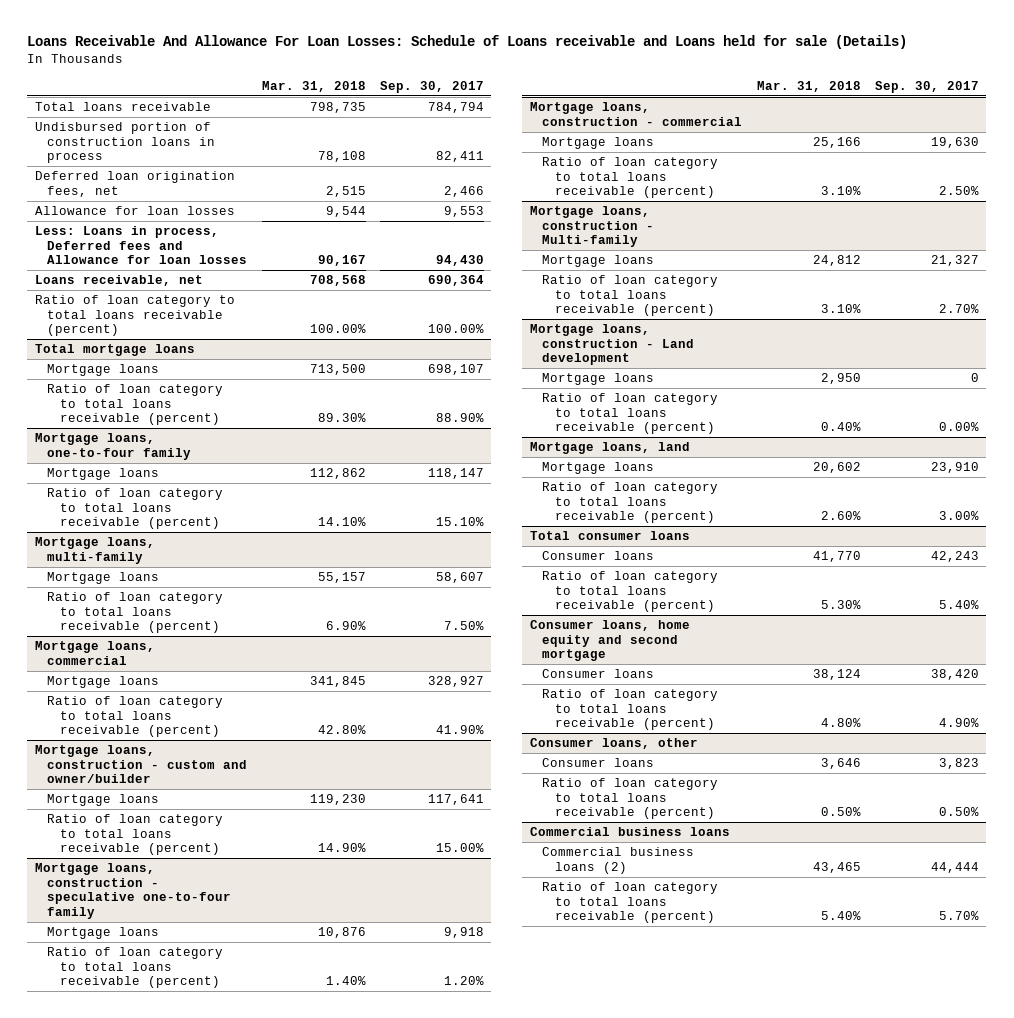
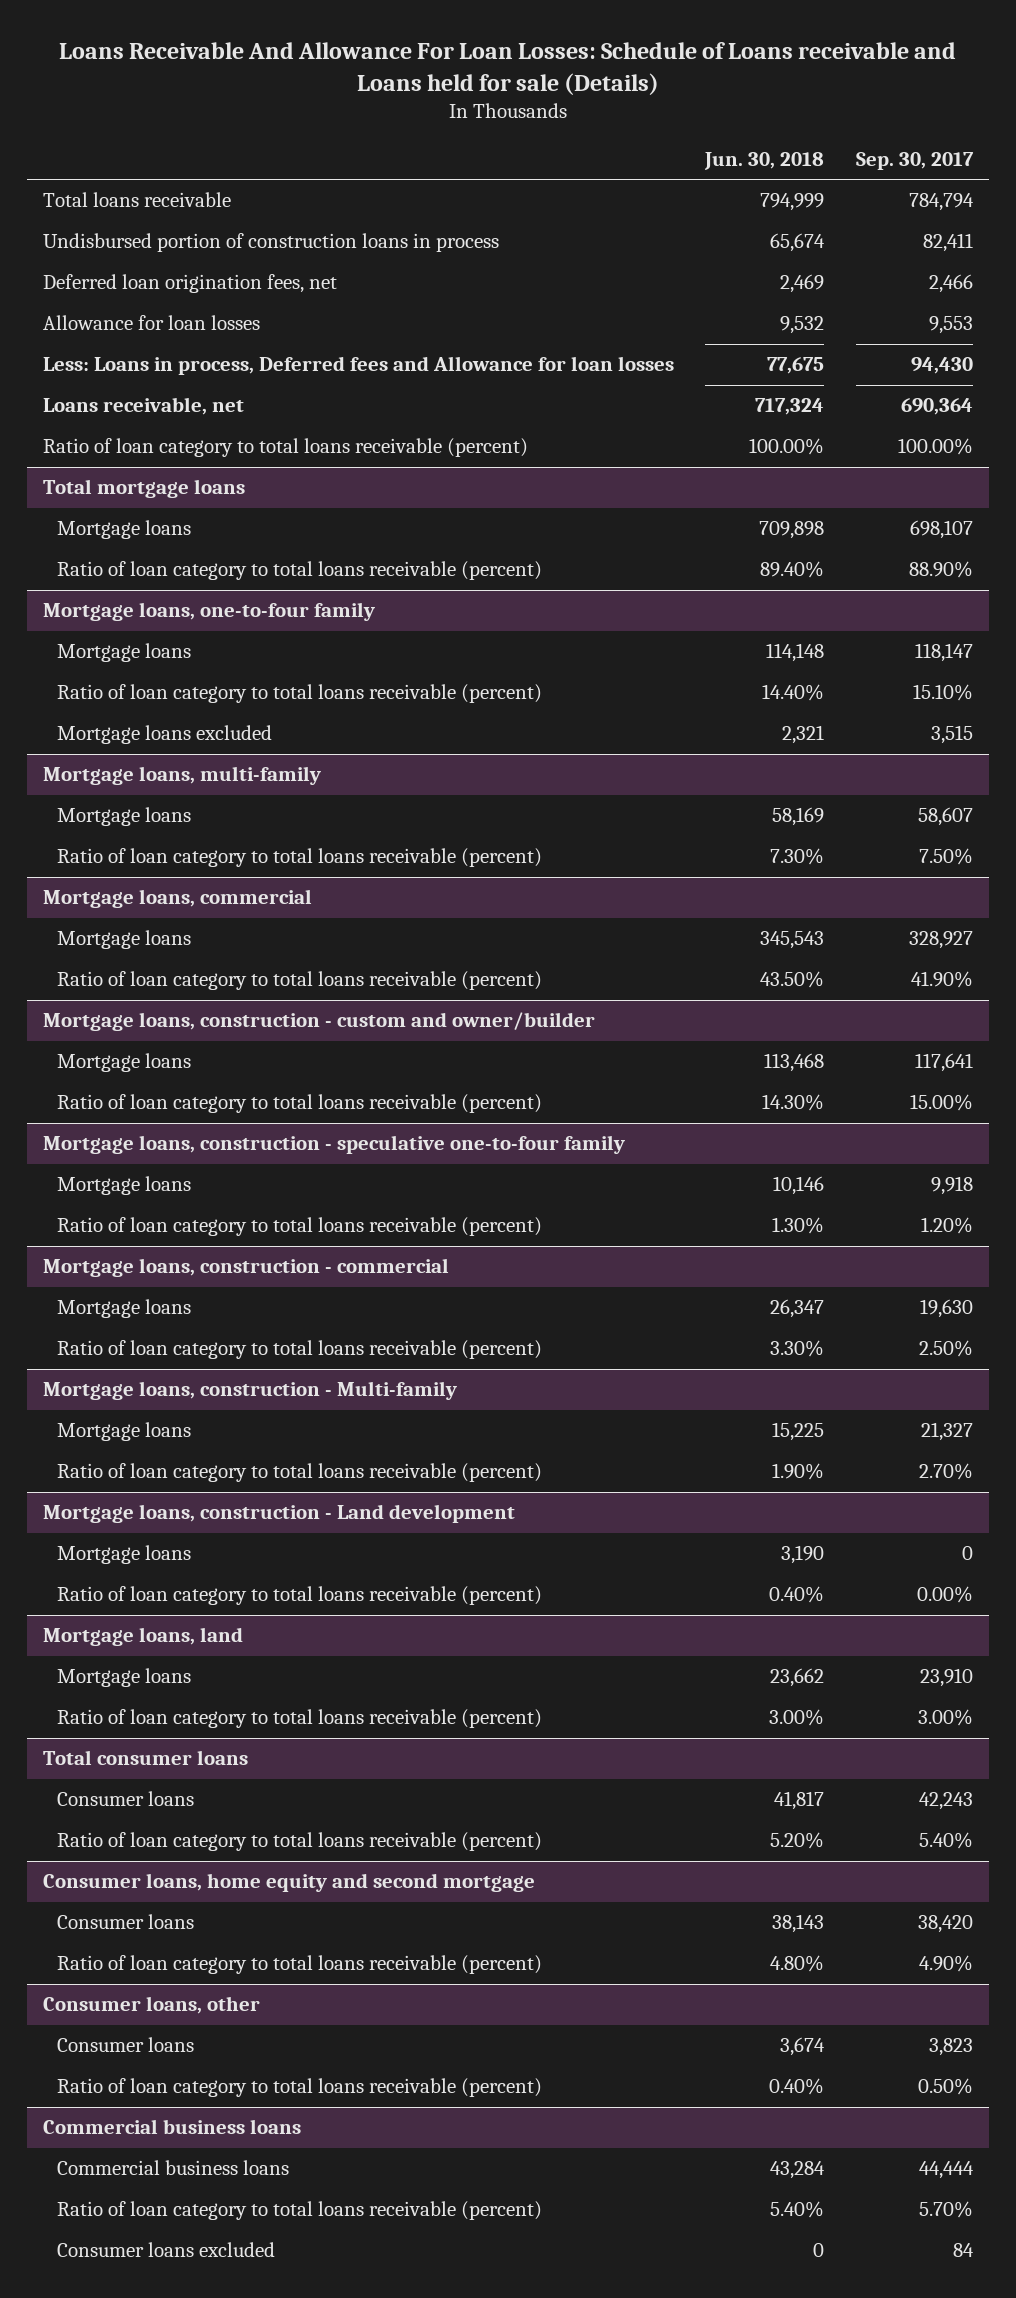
- | Mar. 31, 2018 | Sep. 30, 2017
+ | Jun. 30, 2018 | Sep. 30, 2017
@ Mortgage loans, one-to-four family
+ Mortgage loans excluded | 2,321 | 3,515
@ Commercial business loans
- Commercial business loans (2) | 43,465 | 44,444
+ Commercial business loans | 43,284 | 44,444
+ Consumer loans excluded | 0 | 84

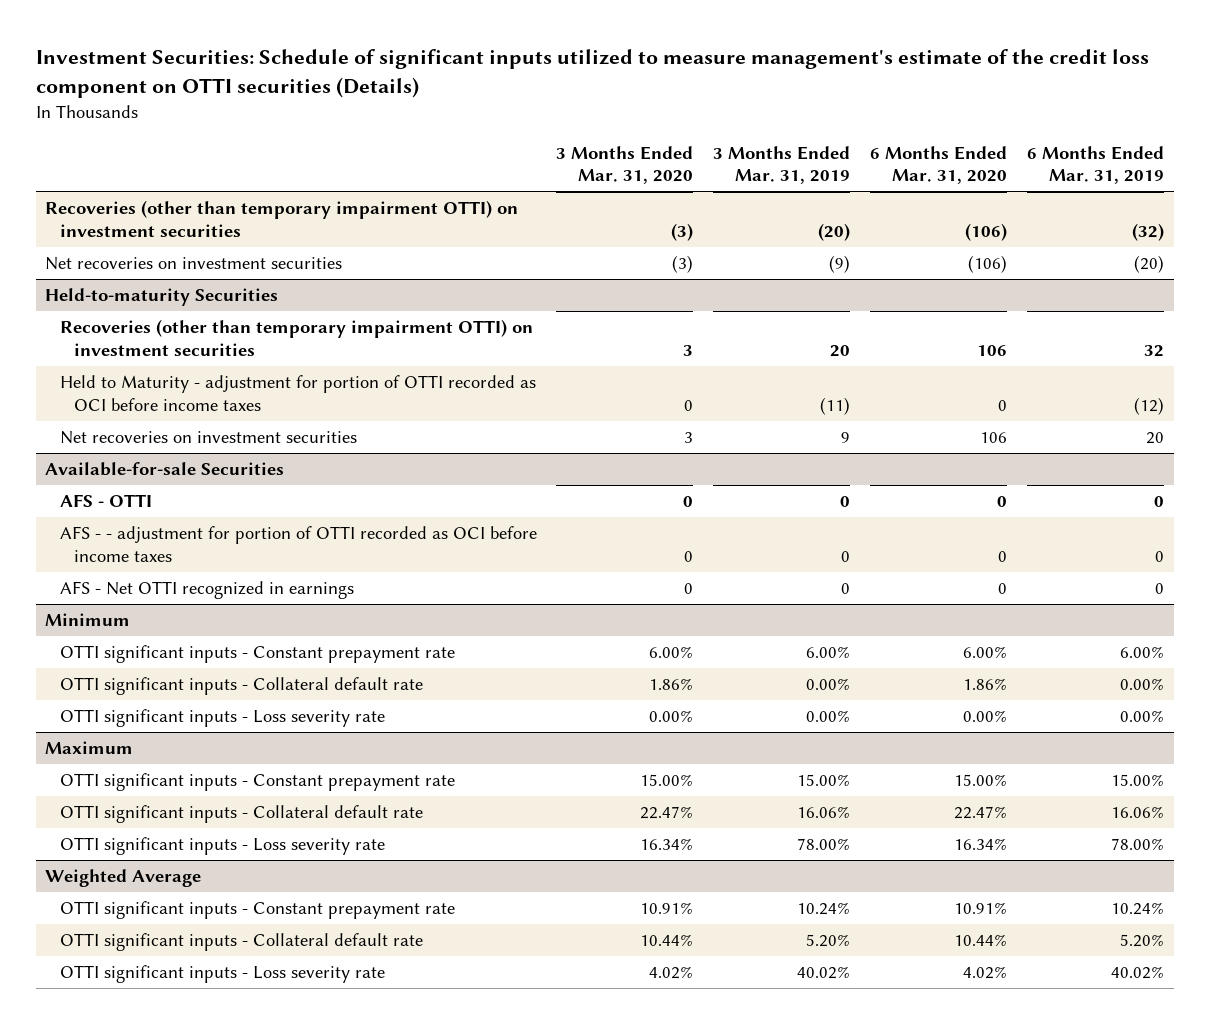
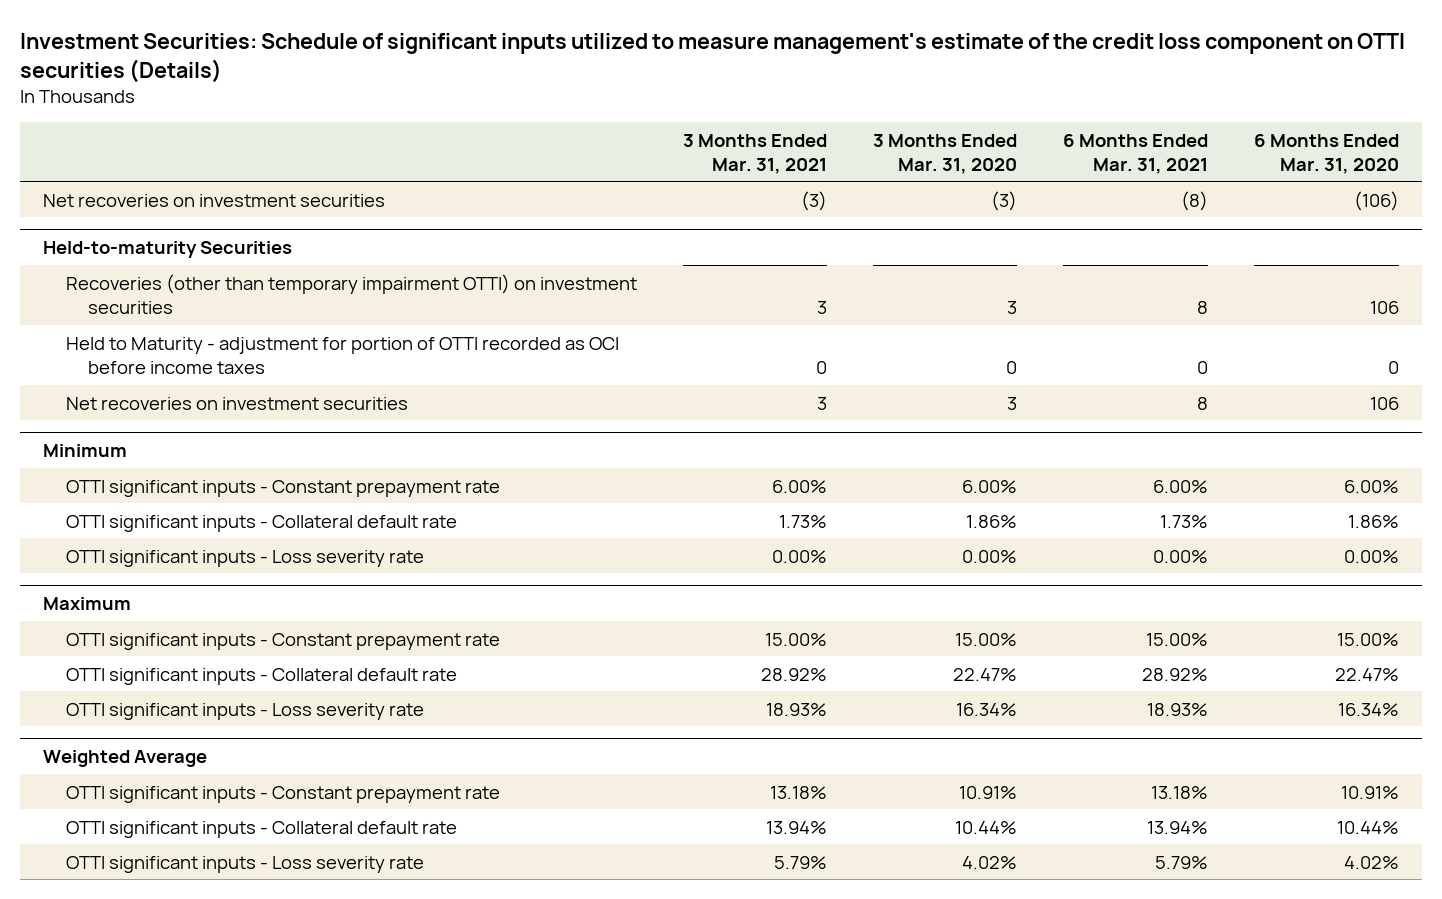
- | 3 Months Ended Mar. 31, 2020 | 3 Months Ended Mar. 31, 2019 | 6 Months Ended Mar. 31, 2020 | 6 Months Ended Mar. 31, 2019
+ | 3 Months Ended Mar. 31, 2021 | 3 Months Ended Mar. 31, 2020 | 6 Months Ended Mar. 31, 2021 | 6 Months Ended Mar. 31, 2020
- Recoveries (other than temporary impairment OTTI) on investment securities | (3) | (20) | (106) | (32)
- Available-for-sale Securities
- AFS - OTTI | 0 | 0 | 0 | 0
- AFS - - adjustment for portion of OTTI recorded as OCI before income taxes | 0 | 0 | 0 | 0
- AFS - Net OTTI recognized in earnings | 0 | 0 | 0 | 0

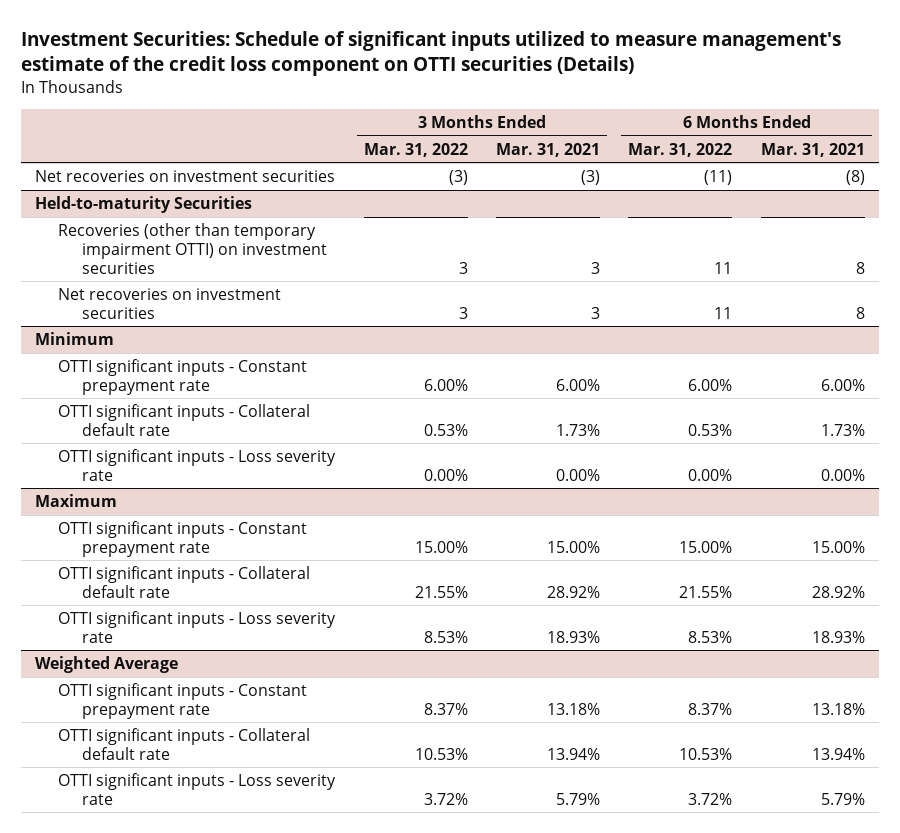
- | 3 Months Ended Mar. 31, 2021 | 3 Months Ended Mar. 31, 2020 | 6 Months Ended Mar. 31, 2021 | 6 Months Ended Mar. 31, 2020
+ | 3 Months Ended Mar. 31, 2022 | 3 Months Ended Mar. 31, 2021 | 6 Months Ended Mar. 31, 2022 | 6 Months Ended Mar. 31, 2021
@ Held-to-maturity Securities
- Held to Maturity - adjustment for portion of OTTI recorded as OCI before income taxes | 0 | 0 | 0 | 0

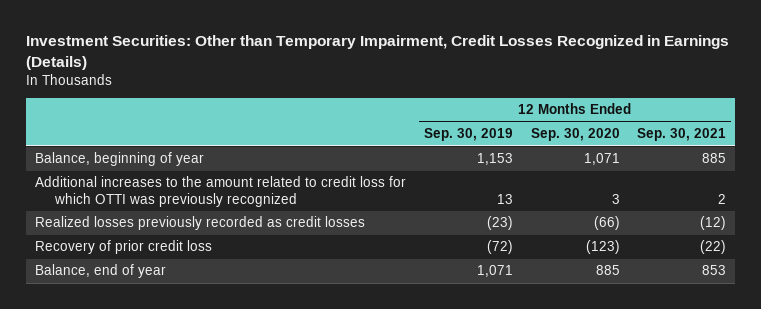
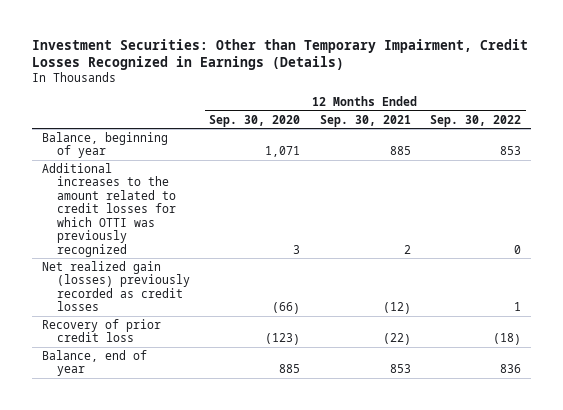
- | 12 Months Ended Sep. 30, 2019 | 12 Months Ended Sep. 30, 2020 | 12 Months Ended Sep. 30, 2021
+ | 12 Months Ended Sep. 30, 2020 | 12 Months Ended Sep. 30, 2021 | 12 Months Ended Sep. 30, 2022
- Additional increases to the amount related to credit loss for which OTTI was previously recognized | 13 | 3 | 2
- Realized losses previously recorded as credit losses | (23) | (66) | (12)
+ Additional increases to the amount related to credit losses for which OTTI was previously recognized | 3 | 2 | 0
+ Net realized gain (losses) previously recorded as credit losses | (66) | (12) | 1

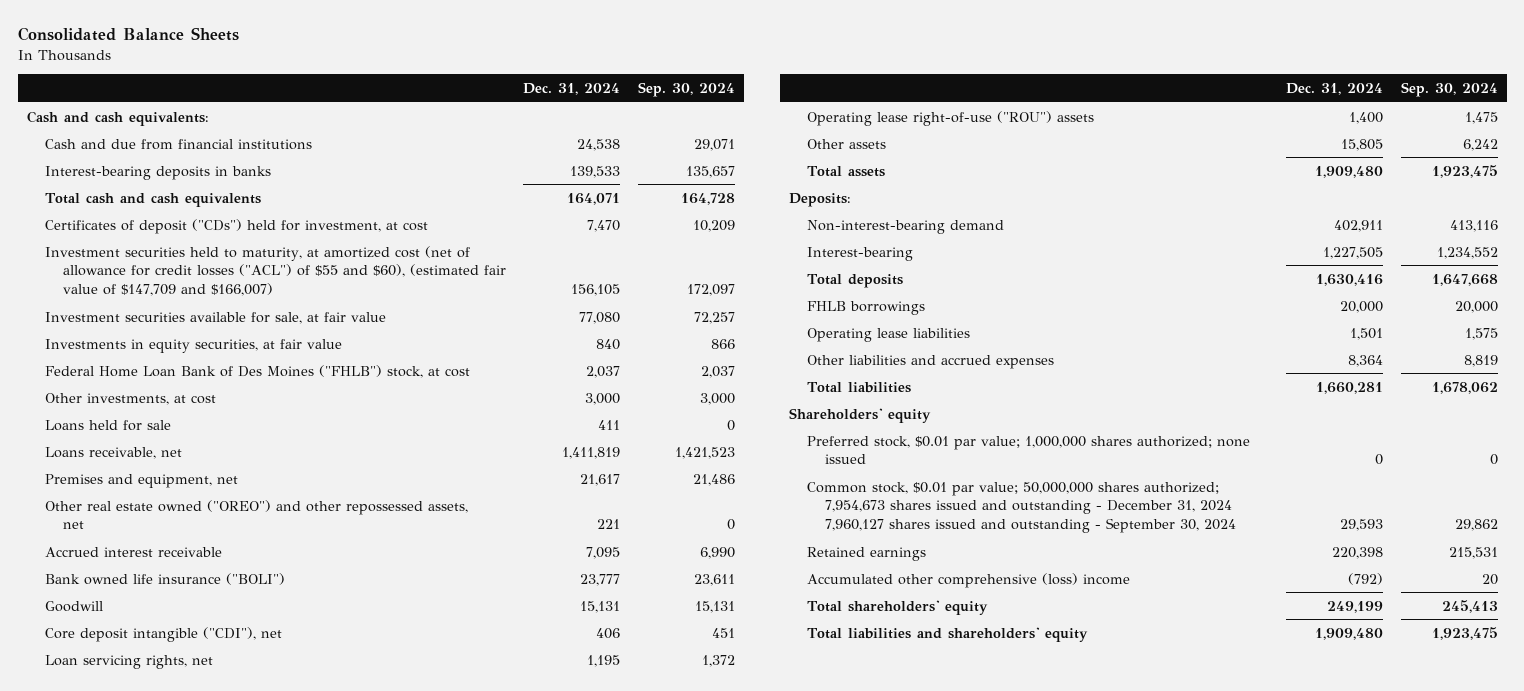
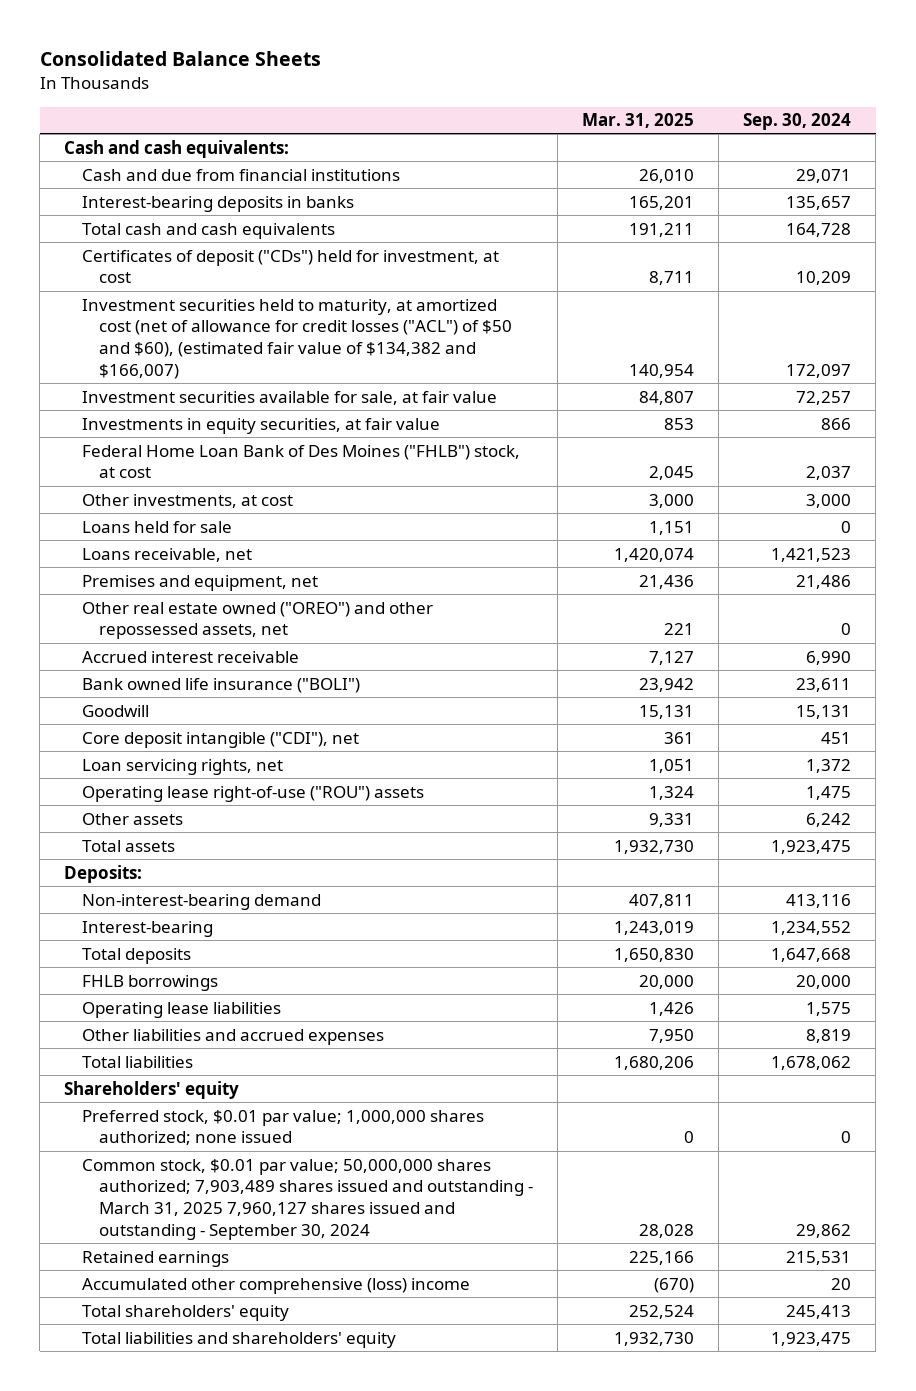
- | Dec. 31, 2024 | Sep. 30, 2024
+ | Mar. 31, 2025 | Sep. 30, 2024
- Investment securities held to maturity, at amortized cost (net of allowance for credit losses ("ACL") of $55 and $60), (estimated fair value of $147,709 and $166,007) | 156,105 | 172,097
+ Investment securities held to maturity, at amortized cost (net of allowance for credit losses ("ACL") of $50 and $60), (estimated fair value of $134,382 and $166,007) | 140,954 | 172,097
- Common stock, $0.01 par value; 50,000,000 shares authorized; 7,954,673 shares issued and outstanding - December 31, 2024 7,960,127 shares issued and outstanding - September 30, 2024 | 29,593 | 29,862
+ Common stock, $0.01 par value; 50,000,000 shares authorized; 7,903,489 shares issued and outstanding - March 31, 2025 7,960,127 shares issued and outstanding - September 30, 2024 | 28,028 | 29,862

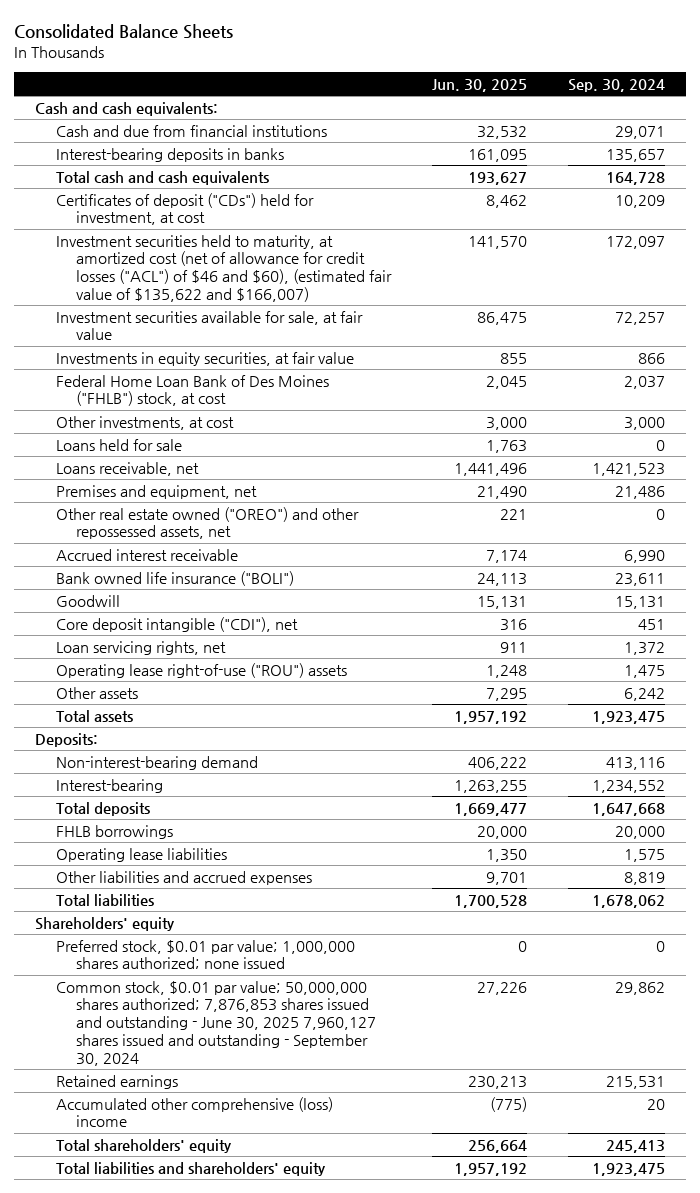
- | Mar. 31, 2025 | Sep. 30, 2024
+ | Jun. 30, 2025 | Sep. 30, 2024
- Investment securities held to maturity, at amortized cost (net of allowance for credit losses ("ACL") of $50 and $60), (estimated fair value of $134,382 and $166,007) | 140,954 | 172,097
+ Investment securities held to maturity, at amortized cost (net of allowance for credit losses ("ACL") of $46 and $60), (estimated fair value of $135,622 and $166,007) | 141,570 | 172,097
- Common stock, $0.01 par value; 50,000,000 shares authorized; 7,903,489 shares issued and outstanding - March 31, 2025 7,960,127 shares issued and outstanding - September 30, 2024 | 28,028 | 29,862
+ Common stock, $0.01 par value; 50,000,000 shares authorized; 7,876,853 shares issued and outstanding - June 30, 2025 7,960,127 shares issued and outstanding - September 30, 2024 | 27,226 | 29,862

